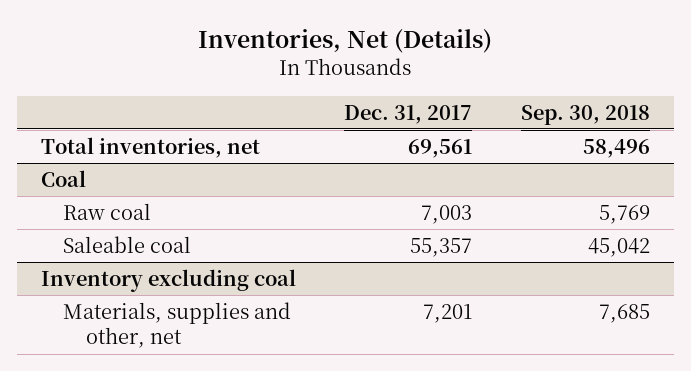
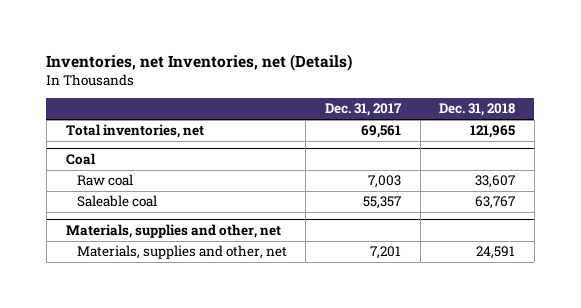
- Inventories, Net (Details)
+ Inventories, net Inventories, net (Details)
- | Dec. 31, 2017 | Sep. 30, 2018
+ | Dec. 31, 2017 | Dec. 31, 2018
- Inventory excluding coal
+ Materials, supplies and other, net

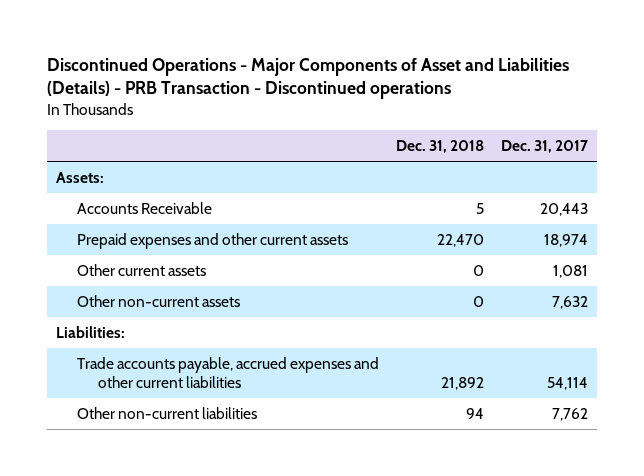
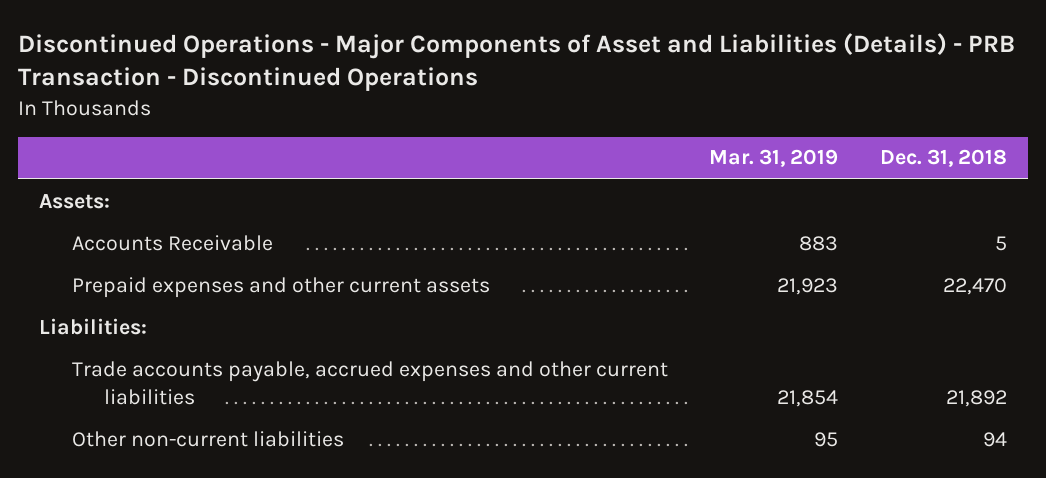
- Discontinued Operations - Major Components of Asset and Liabilities (Details) - PRB Transaction - Discontinued operations
+ Discontinued Operations - Major Components of Asset and Liabilities (Details) - PRB Transaction - Discontinued Operations
- | Dec. 31, 2018 | Dec. 31, 2017
+ | Mar. 31, 2019 | Dec. 31, 2018
- Other current assets | 0 | 1,081
- Other non-current assets | 0 | 7,632

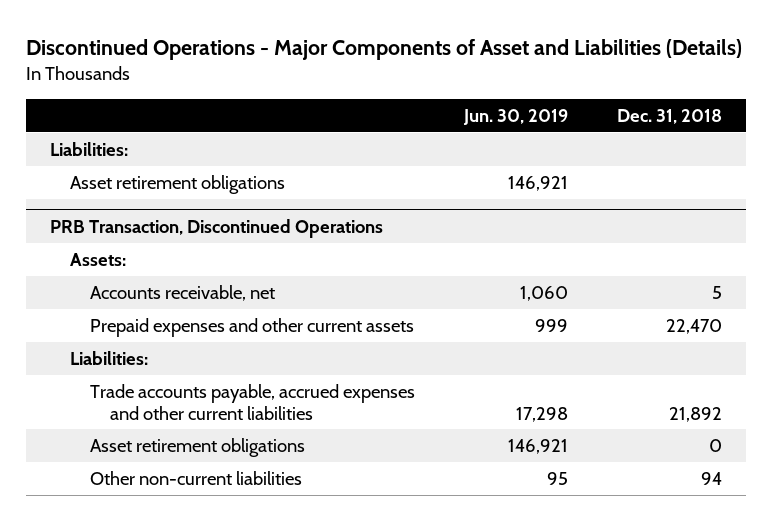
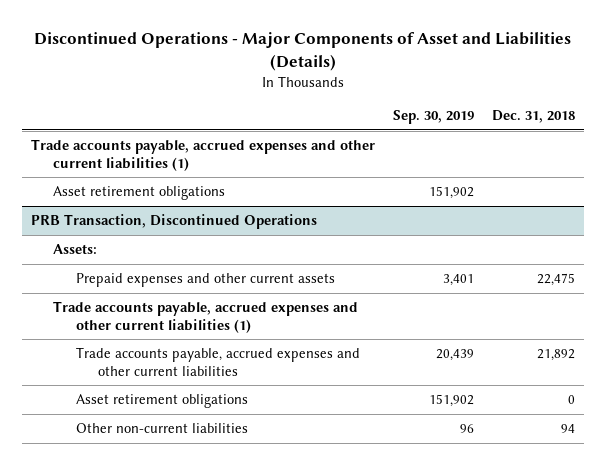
- | Jun. 30, 2019 | Dec. 31, 2018
+ | Sep. 30, 2019 | Dec. 31, 2018
- Liabilities:
+ Trade accounts payable, accrued expenses and other current liabilities (1)
@ PRB Transaction, Discontinued Operations
- Accounts receivable, net | 1,060 | 5
- Prepaid expenses and other current assets | 999 | 22,470
- Liabilities:
+ Prepaid expenses and other current assets | 3,401 | 22,475
+ Trade accounts payable, accrued expenses and other current liabilities (1)

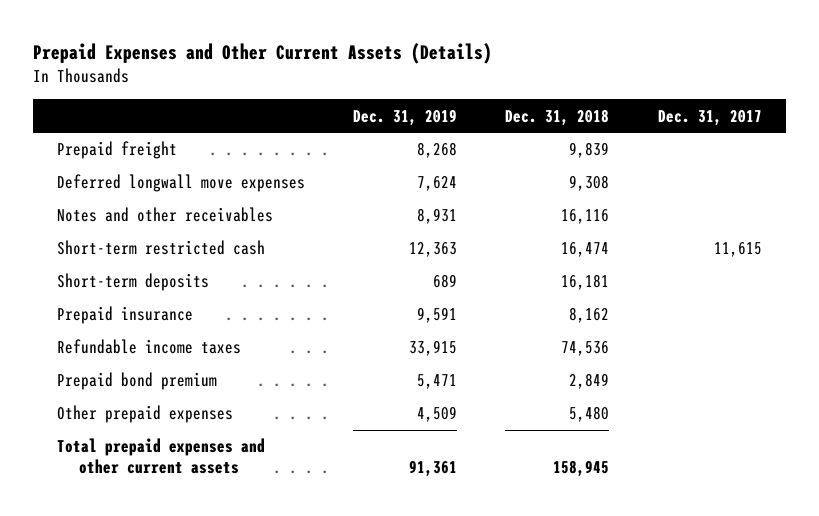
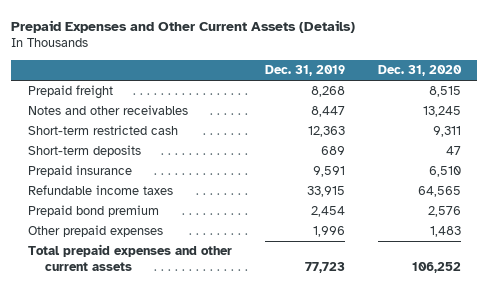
- | Dec. 31, 2019 | Dec. 31, 2018 | Dec. 31, 2017
+ | Dec. 31, 2019 | Dec. 31, 2020
- Deferred longwall move expenses | 7,624 | 9,308 |
- Notes and other receivables | 8,931 | 16,116 |
+ Notes and other receivables | 8,447 | 13,245
- Prepaid bond premium | 5,471 | 2,849 |
- Other prepaid expenses | 4,509 | 5,480 |
- Total prepaid expenses and other current assets | 91,361 | 158,945 |
+ Prepaid bond premium | 2,454 | 2,576
+ Other prepaid expenses | 1,996 | 1,483
+ Total prepaid expenses and other current assets | 77,723 | 106,252

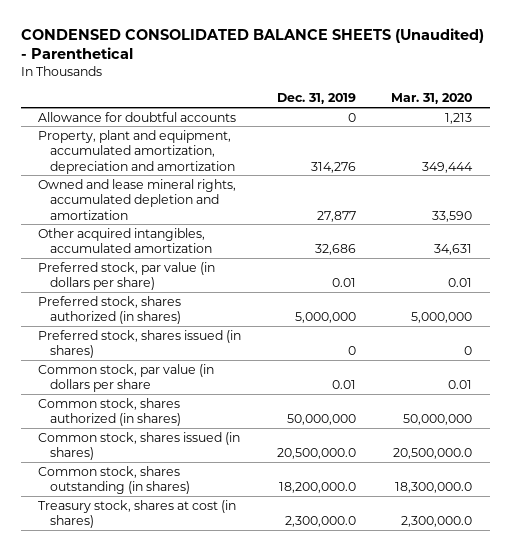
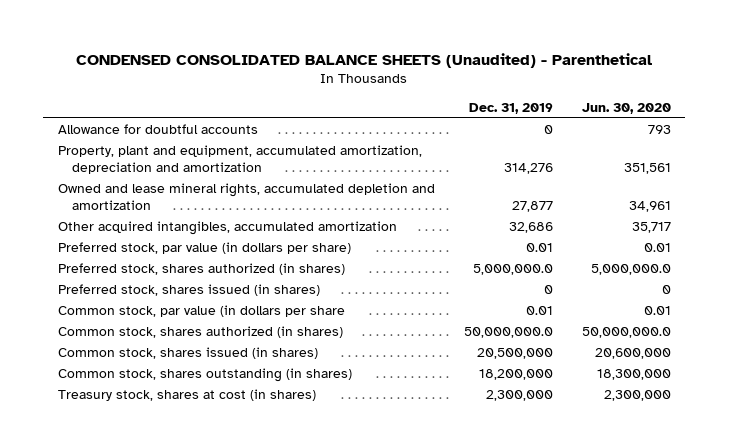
- | Dec. 31, 2019 | Mar. 31, 2020
+ | Dec. 31, 2019 | Jun. 30, 2020
- Preferred stock, shares authorized (in shares) | 5,000,000 | 5,000,000
+ Preferred stock, shares authorized (in shares) | 5,000,000.0 | 5,000,000.0
- Common stock, shares authorized (in shares) | 50,000,000 | 50,000,000
- Common stock, shares issued (in shares) | 20,500,000.0 | 20,500,000.0
- Common stock, shares outstanding (in shares) | 18,200,000.0 | 18,300,000.0
- Treasury stock, shares at cost (in shares) | 2,300,000.0 | 2,300,000.0
+ Common stock, shares authorized (in shares) | 50,000,000.0 | 50,000,000.0
+ Common stock, shares issued (in shares) | 20,500,000 | 20,600,000
+ Common stock, shares outstanding (in shares) | 18,200,000 | 18,300,000
+ Treasury stock, shares at cost (in shares) | 2,300,000 | 2,300,000

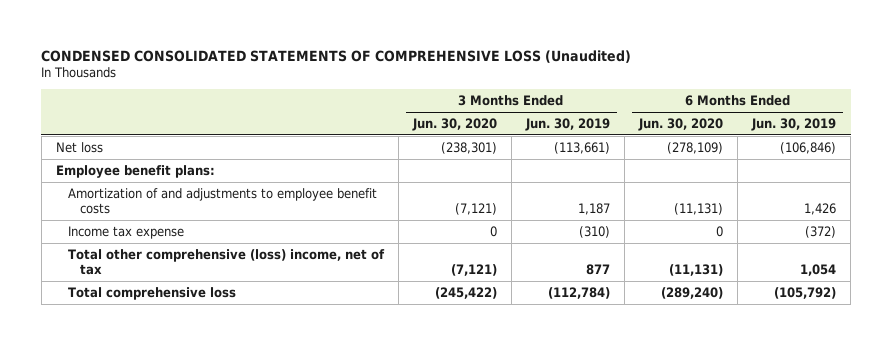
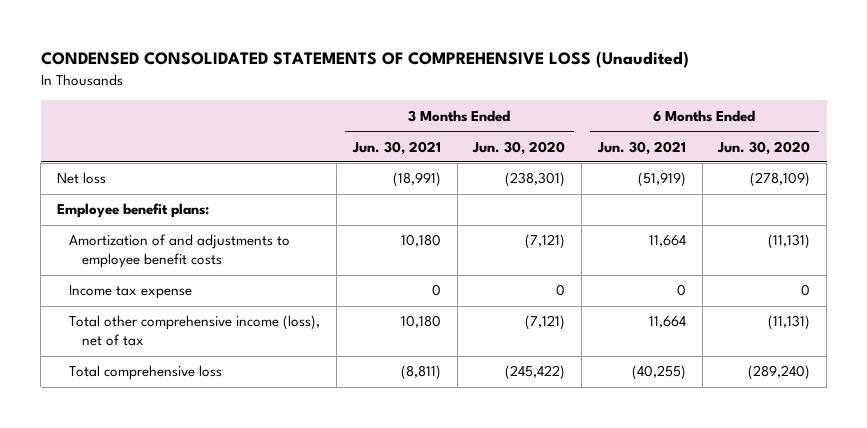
- | 3 Months Ended Jun. 30, 2020 | 3 Months Ended Jun. 30, 2019 | 6 Months Ended Jun. 30, 2020 | 6 Months Ended Jun. 30, 2019
+ | 3 Months Ended Jun. 30, 2021 | 3 Months Ended Jun. 30, 2020 | 6 Months Ended Jun. 30, 2021 | 6 Months Ended Jun. 30, 2020
- Total other comprehensive (loss) income, net of tax | (7,121) | 877 | (11,131) | 1,054
+ Total other comprehensive income (loss), net of tax | 10,180 | (7,121) | 11,664 | (11,131)

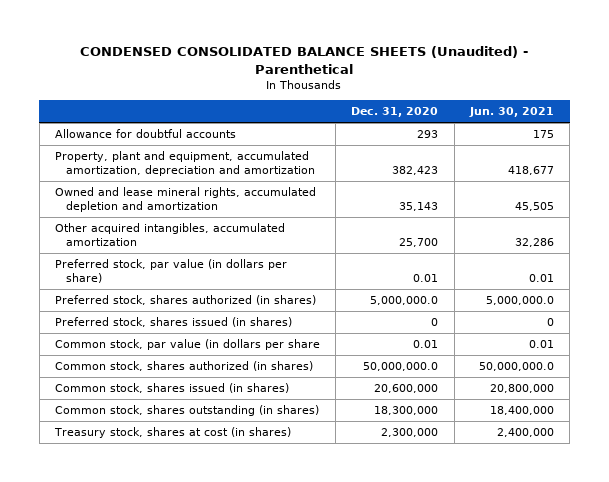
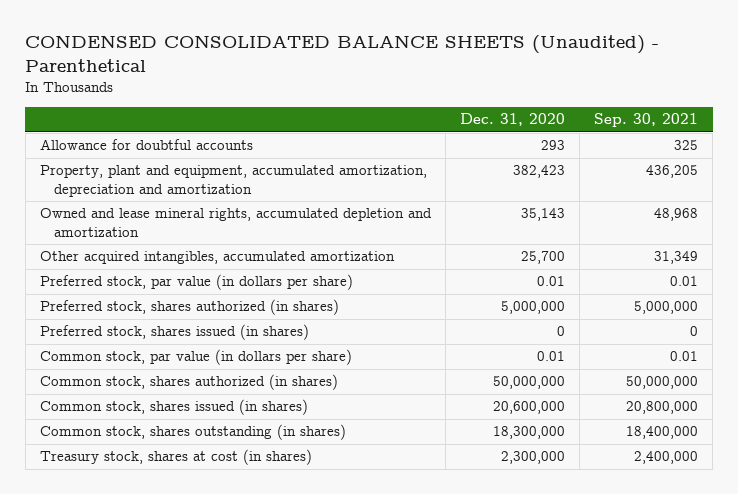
- | Dec. 31, 2020 | Jun. 30, 2021
+ | Dec. 31, 2020 | Sep. 30, 2021
- Preferred stock, shares authorized (in shares) | 5,000,000.0 | 5,000,000.0
+ Preferred stock, shares authorized (in shares) | 5,000,000 | 5,000,000
- Common stock, par value (in dollars per share | 0.01 | 0.01
- Common stock, shares authorized (in shares) | 50,000,000.0 | 50,000,000.0
+ Common stock, par value (in dollars per share) | 0.01 | 0.01
+ Common stock, shares authorized (in shares) | 50,000,000 | 50,000,000

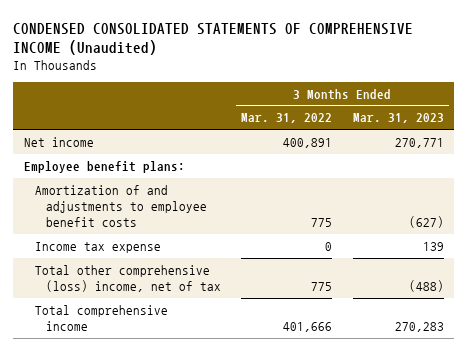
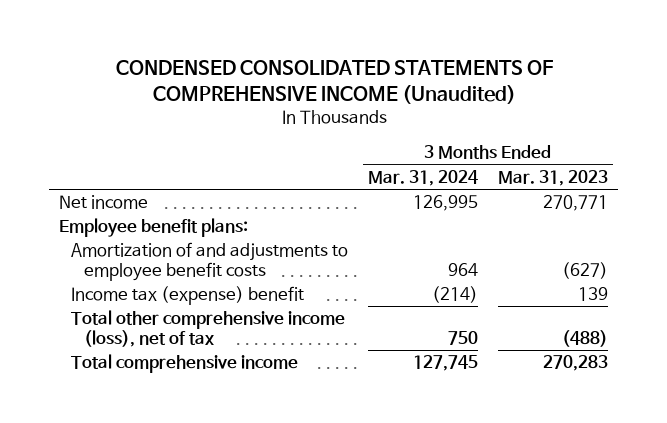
- | 3 Months Ended Mar. 31, 2022 | 3 Months Ended Mar. 31, 2023
+ | 3 Months Ended Mar. 31, 2024 | 3 Months Ended Mar. 31, 2023
- Income tax expense | 0 | 139
- Total other comprehensive (loss) income, net of tax | 775 | (488)
+ Income tax (expense) benefit | (214) | 139
+ Total other comprehensive income (loss), net of tax | 750 | (488)

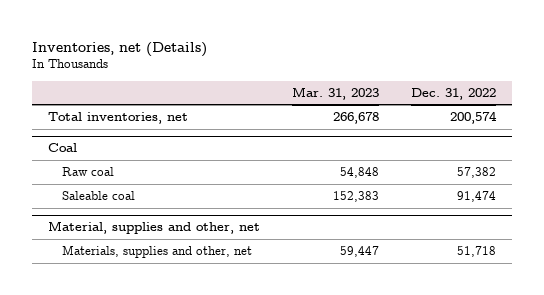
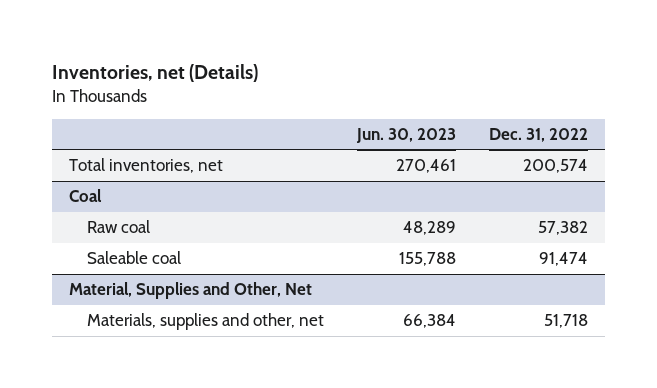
- | Mar. 31, 2023 | Dec. 31, 2022
+ | Jun. 30, 2023 | Dec. 31, 2022
- Material, supplies and other, net
+ Material, Supplies and Other, Net

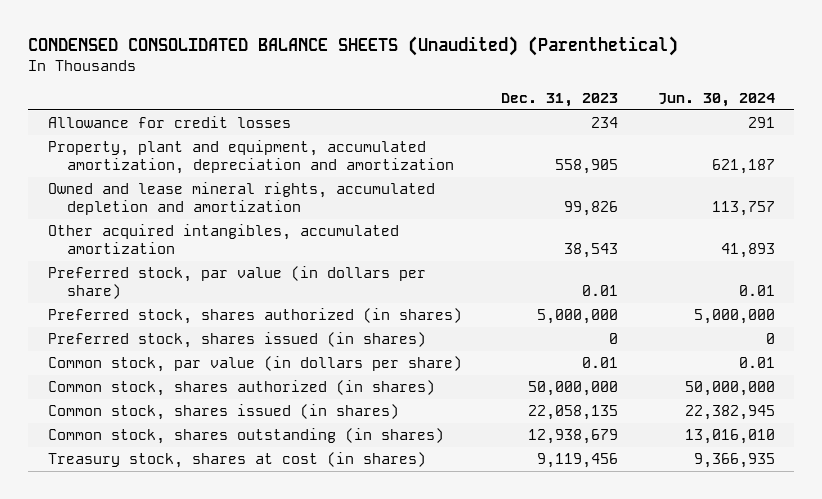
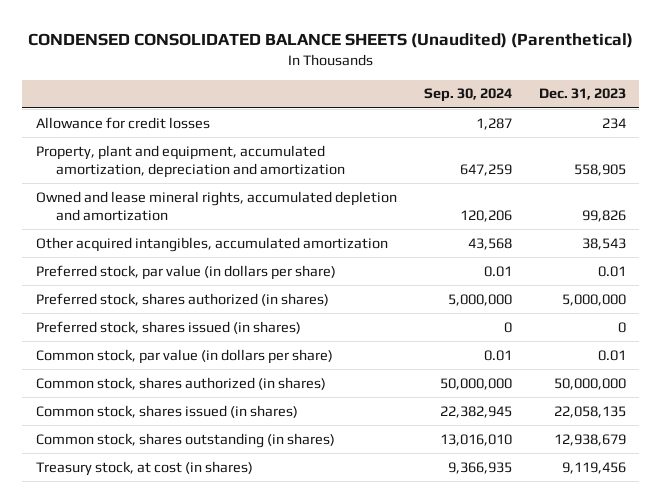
- | Dec. 31, 2023 | Jun. 30, 2024
+ | Sep. 30, 2024 | Dec. 31, 2023
- Treasury stock, shares at cost (in shares) | 9,119,456 | 9,366,935
+ Treasury stock, at cost (in shares) | 9,366,935 | 9,119,456

